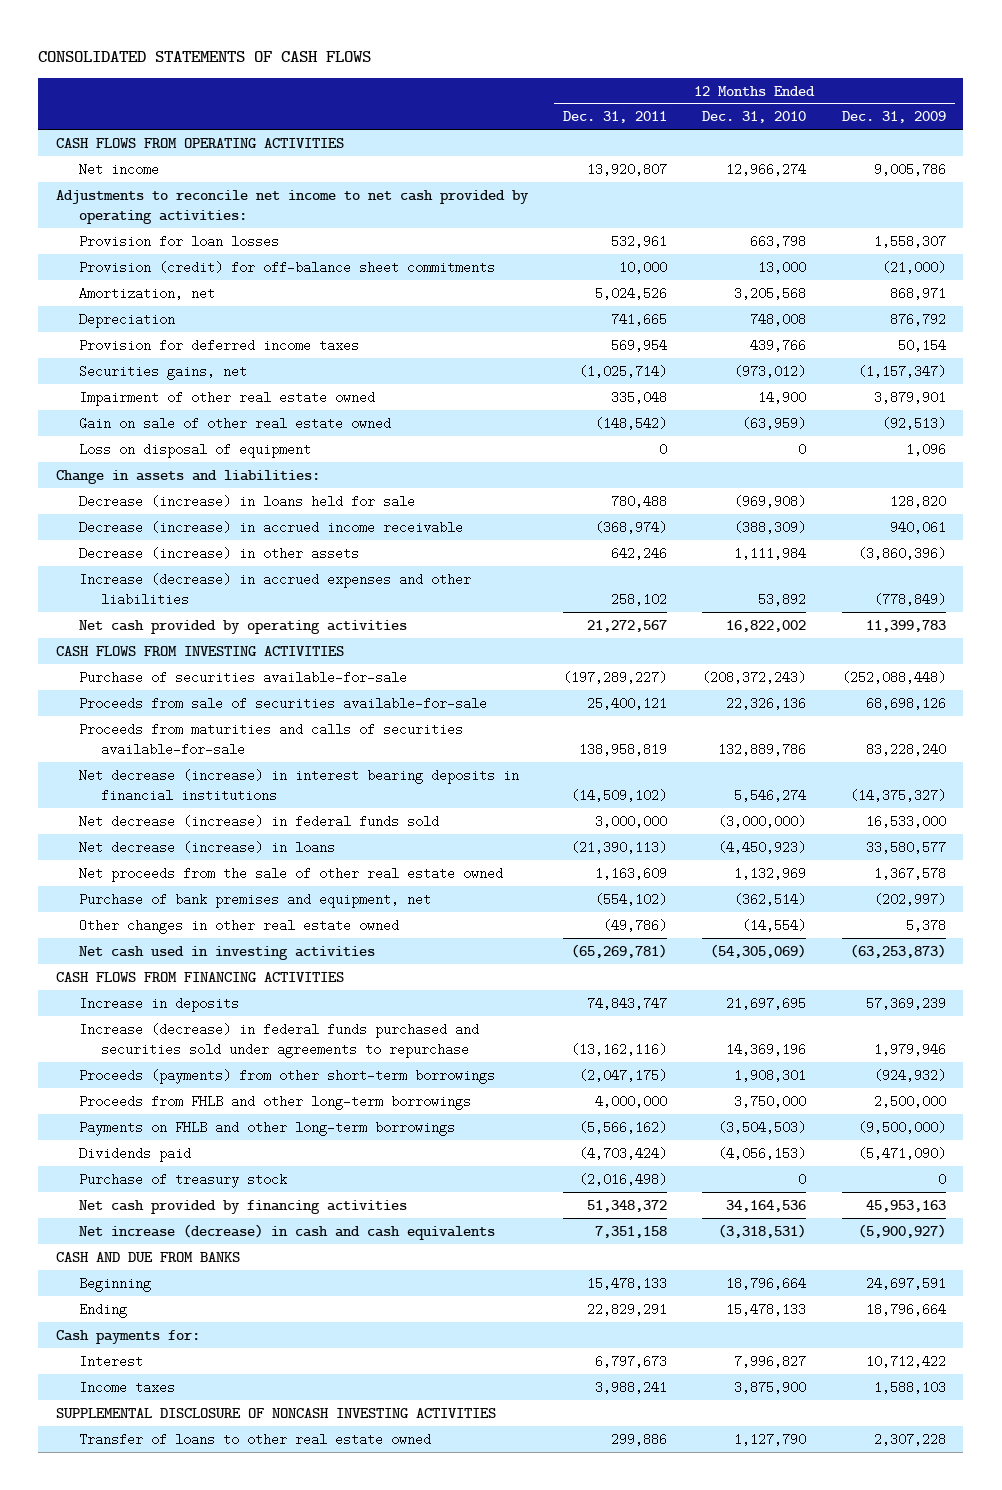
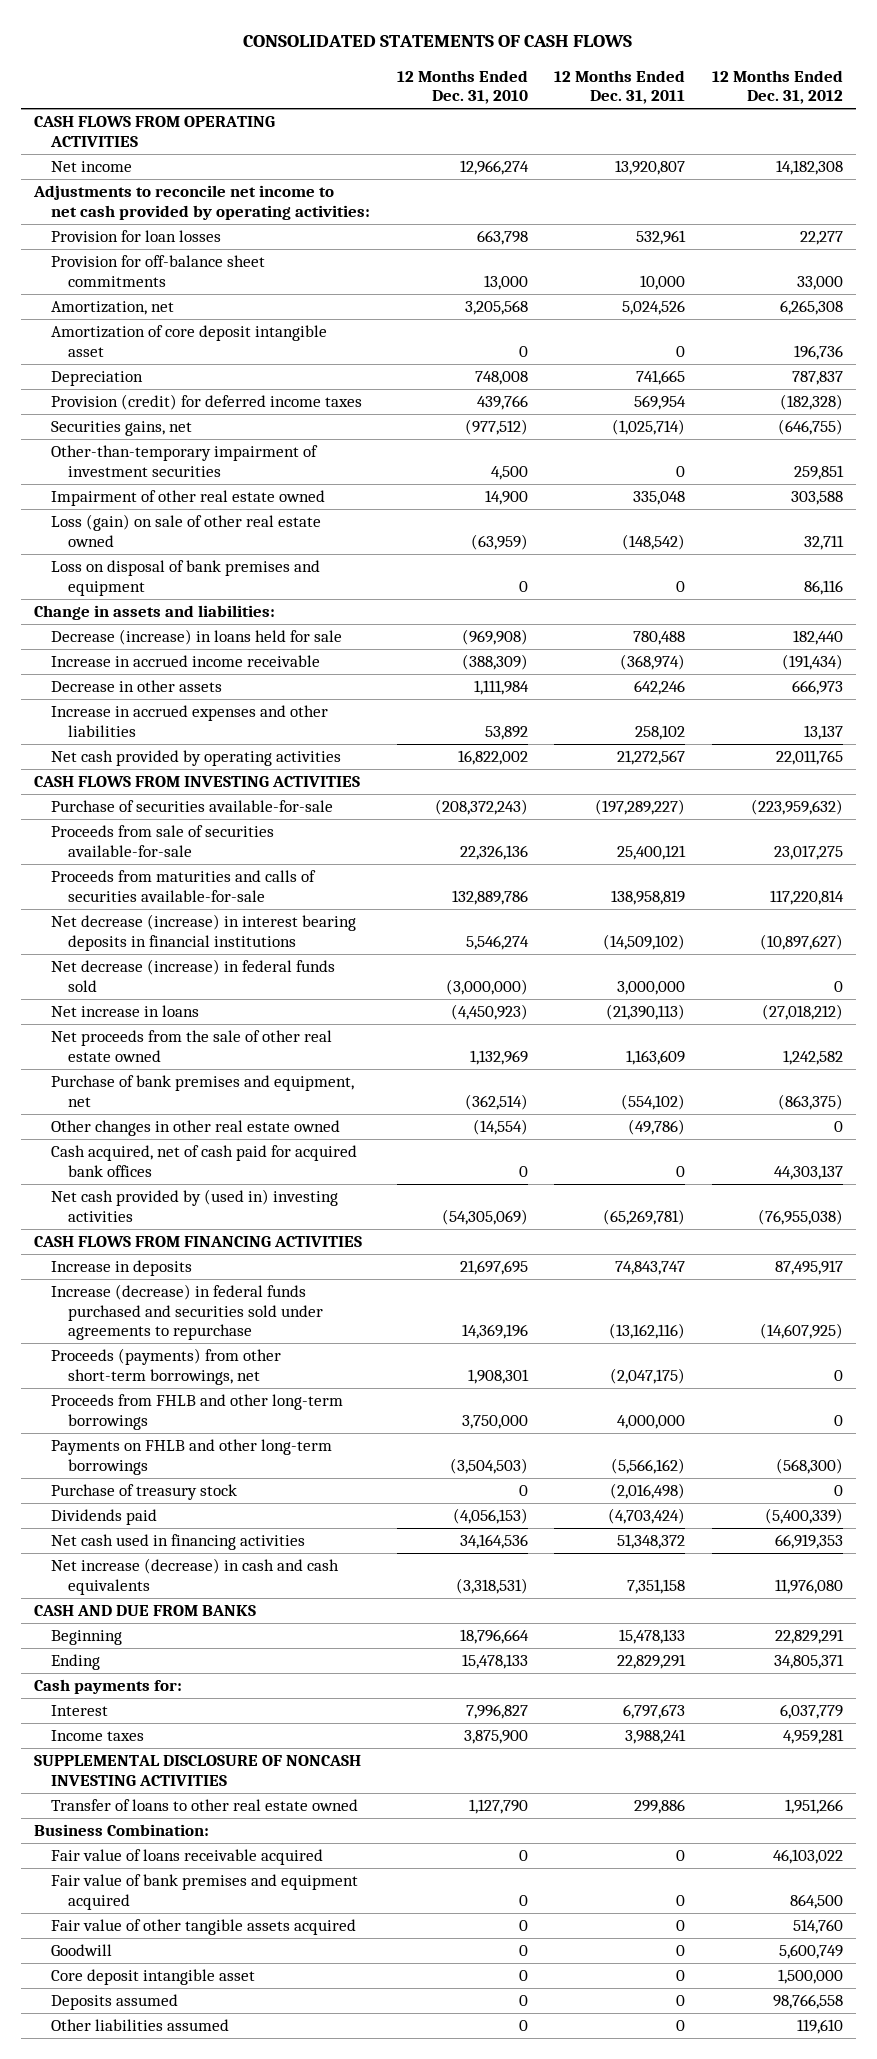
- | 12 Months Ended Dec. 31, 2011 | 12 Months Ended Dec. 31, 2010 | 12 Months Ended Dec. 31, 2009
+ | 12 Months Ended Dec. 31, 2010 | 12 Months Ended Dec. 31, 2011 | 12 Months Ended Dec. 31, 2012
- Provision (credit) for off-balance sheet commitments | 10,000 | 13,000 | (21,000)
+ Provision for off-balance sheet commitments | 13,000 | 10,000 | 33,000
+ Amortization of core deposit intangible asset | 0 | 0 | 196,736
- Provision for deferred income taxes | 569,954 | 439,766 | 50,154
- Securities gains, net | (1,025,714) | (973,012) | (1,157,347)
+ Provision (credit) for deferred income taxes | 439,766 | 569,954 | (182,328)
+ Securities gains, net | (977,512) | (1,025,714) | (646,755)
+ Other-than-temporary impairment of investment securities | 4,500 | 0 | 259,851
- Gain on sale of other real estate owned | (148,542) | (63,959) | (92,513)
- Loss on disposal of equipment | 0 | 0 | 1,096
+ Loss (gain) on sale of other real estate owned | (63,959) | (148,542) | 32,711
+ Loss on disposal of bank premises and equipment | 0 | 0 | 86,116
- Decrease (increase) in accrued income receivable | (368,974) | (388,309) | 940,061
- Decrease (increase) in other assets | 642,246 | 1,111,984 | (3,860,396)
- Increase (decrease) in accrued expenses and other liabilities | 258,102 | 53,892 | (778,849)
+ Increase in accrued income receivable | (388,309) | (368,974) | (191,434)
+ Decrease in other assets | 1,111,984 | 642,246 | 666,973
+ Increase in accrued expenses and other liabilities | 53,892 | 258,102 | 13,137
- Net decrease (increase) in loans | (21,390,113) | (4,450,923) | 33,580,577
+ Net increase in loans | (4,450,923) | (21,390,113) | (27,018,212)
- Net cash used in investing activities | (65,269,781) | (54,305,069) | (63,253,873)
+ Cash acquired, net of cash paid for acquired bank offices | 0 | 0 | 44,303,137
+ Net cash provided by (used in) investing activities | (54,305,069) | (65,269,781) | (76,955,038)
- Proceeds (payments) from other short-term borrowings | (2,047,175) | 1,908,301 | (924,932)
+ Proceeds (payments) from other short-term borrowings, net | 1,908,301 | (2,047,175) | 0
- Net cash provided by financing activities | 51,348,372 | 34,164,536 | 45,953,163
moved down: Dividends paid | (4,056,153) | (4,703,424) | (5,400,339)
+ Net cash used in financing activities | 34,164,536 | 51,348,372 | 66,919,353
+ Business Combination:
+ Fair value of loans receivable acquired | 0 | 0 | 46,103,022
+ Fair value of bank premises and equipment acquired | 0 | 0 | 864,500
+ Fair value of other tangible assets acquired | 0 | 0 | 514,760
+ Goodwill | 0 | 0 | 5,600,749
+ Core deposit intangible asset | 0 | 0 | 1,500,000
+ Deposits assumed | 0 | 0 | 98,766,558
+ Other liabilities assumed | 0 | 0 | 119,610

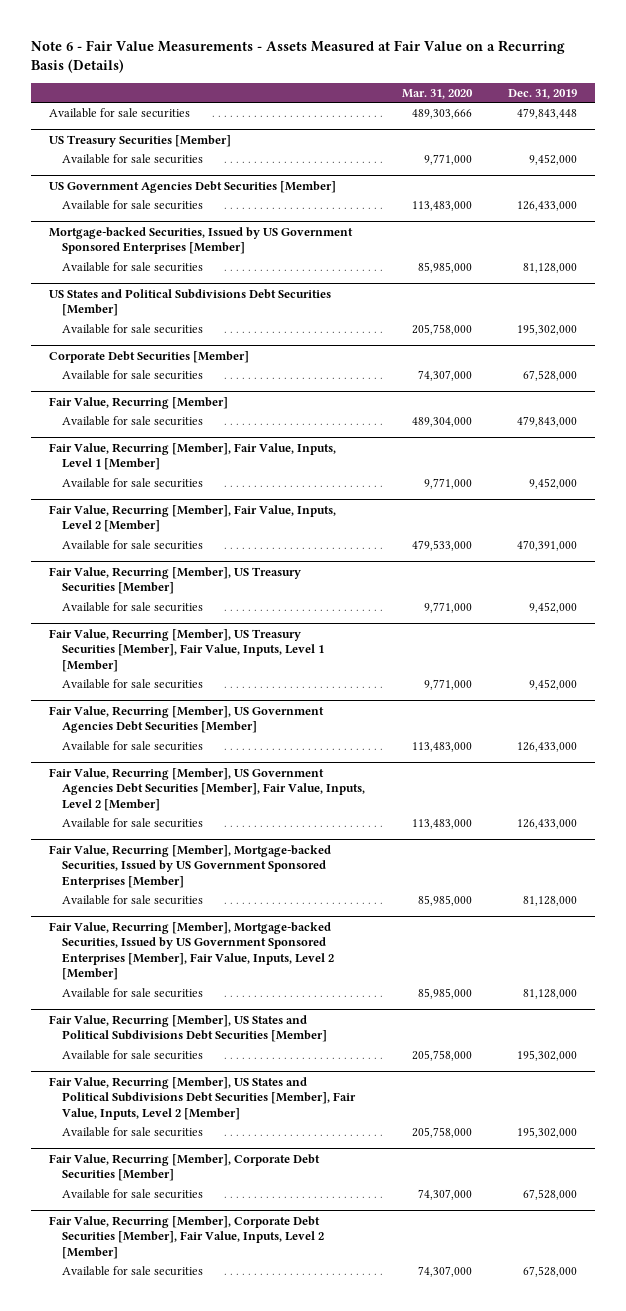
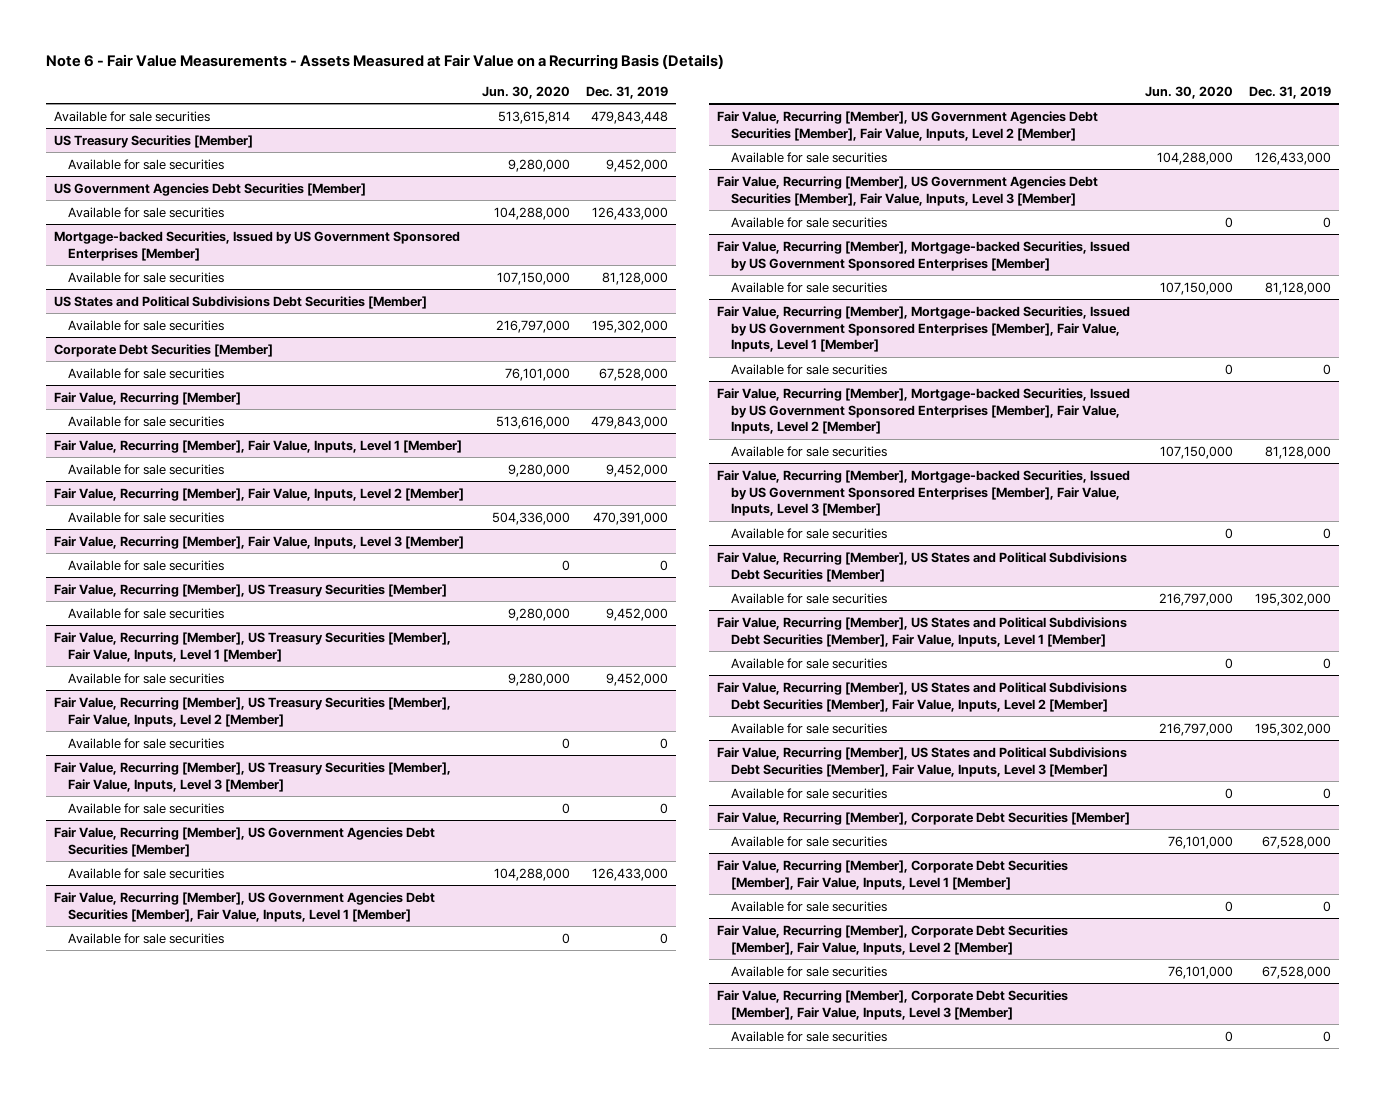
- | Mar. 31, 2020 | Dec. 31, 2019
+ | Jun. 30, 2020 | Dec. 31, 2019
+ Fair Value, Recurring [Member], Fair Value, Inputs, Level 3 [Member]
+ Available for sale securities | 0 | 0
+ Fair Value, Recurring [Member], US Treasury Securities [Member], Fair Value, Inputs, Level 2 [Member]
+ Available for sale securities | 0 | 0
+ Fair Value, Recurring [Member], US Treasury Securities [Member], Fair Value, Inputs, Level 3 [Member]
+ Available for sale securities | 0 | 0
+ Fair Value, Recurring [Member], US Government Agencies Debt Securities [Member], Fair Value, Inputs, Level 1 [Member]
+ Available for sale securities | 0 | 0
+ Fair Value, Recurring [Member], US Government Agencies Debt Securities [Member], Fair Value, Inputs, Level 3 [Member]
+ Available for sale securities | 0 | 0
+ Fair Value, Recurring [Member], Mortgage-backed Securities, Issued by US Government Sponsored Enterprises [Member], Fair Value, Inputs, Level 1 [Member]
+ Available for sale securities | 0 | 0
+ Fair Value, Recurring [Member], Mortgage-backed Securities, Issued by US Government Sponsored Enterprises [Member], Fair Value, Inputs, Level 3 [Member]
+ Available for sale securities | 0 | 0
+ Fair Value, Recurring [Member], US States and Political Subdivisions Debt Securities [Member], Fair Value, Inputs, Level 1 [Member]
+ Available for sale securities | 0 | 0
+ Fair Value, Recurring [Member], US States and Political Subdivisions Debt Securities [Member], Fair Value, Inputs, Level 3 [Member]
+ Available for sale securities | 0 | 0
+ Fair Value, Recurring [Member], Corporate Debt Securities [Member], Fair Value, Inputs, Level 1 [Member]
+ Available for sale securities | 0 | 0
+ Fair Value, Recurring [Member], Corporate Debt Securities [Member], Fair Value, Inputs, Level 3 [Member]
+ Available for sale securities | 0 | 0

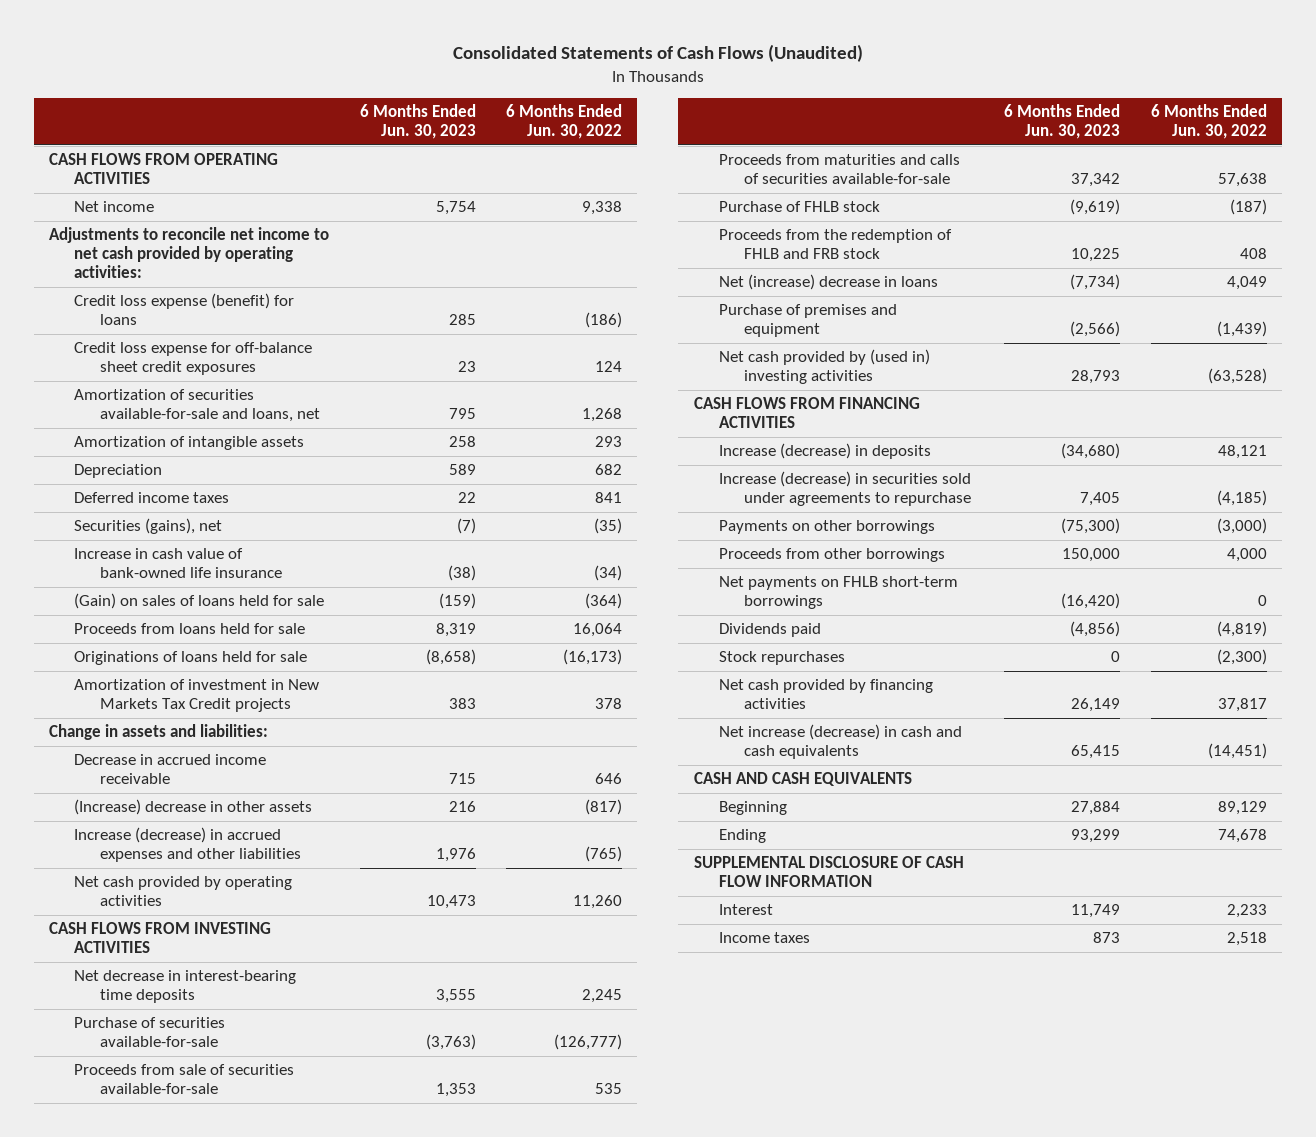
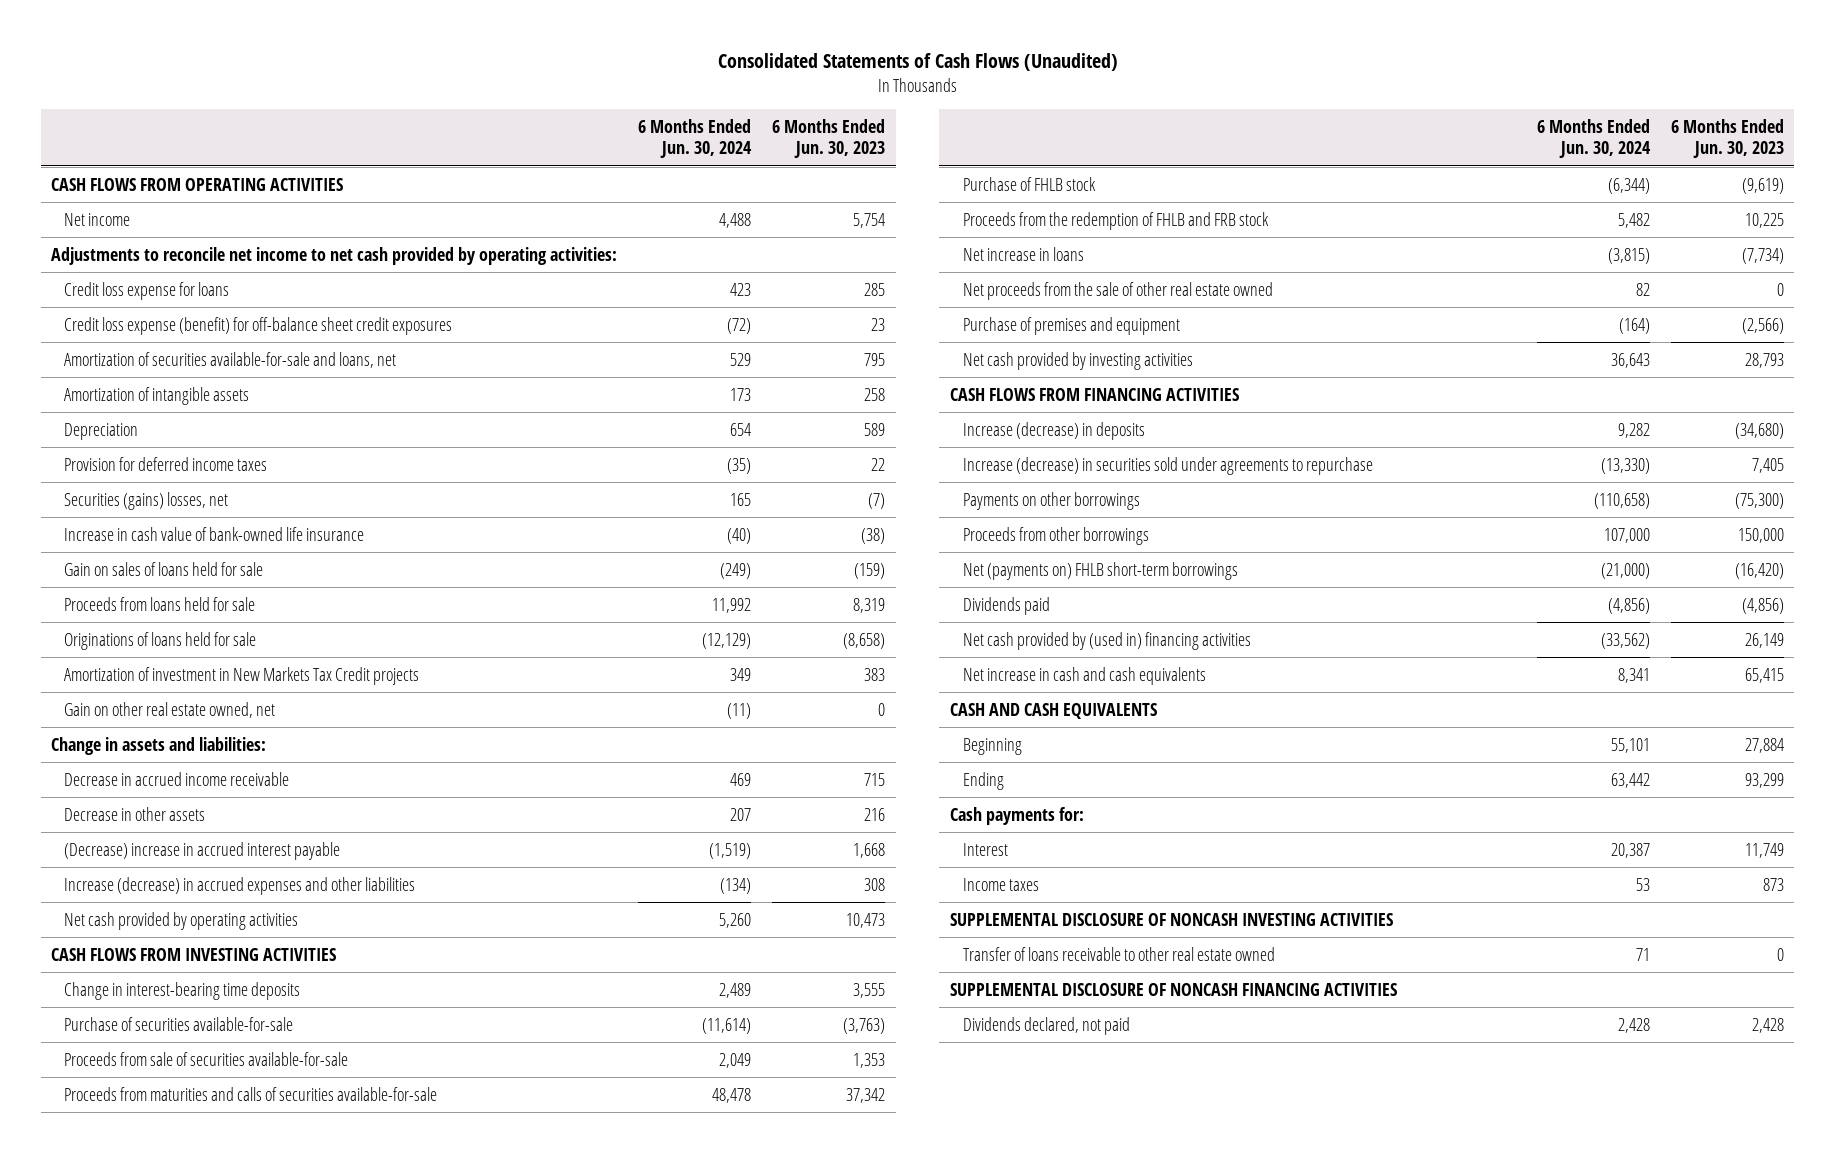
- | 6 Months Ended Jun. 30, 2023 | 6 Months Ended Jun. 30, 2022
+ | 6 Months Ended Jun. 30, 2024 | 6 Months Ended Jun. 30, 2023
- Credit loss expense (benefit) for loans | 285 | (186)
- Credit loss expense for off-balance sheet credit exposures | 23 | 124
+ Credit loss expense for loans | 423 | 285
+ Credit loss expense (benefit) for off-balance sheet credit exposures | (72) | 23
- Deferred income taxes | 22 | 841
- Securities (gains), net | (7) | (35)
+ Provision for deferred income taxes | (35) | 22
+ Securities (gains) losses, net | 165 | (7)
- (Gain) on sales of loans held for sale | (159) | (364)
+ Gain on sales of loans held for sale | (249) | (159)
+ Gain on other real estate owned, net | (11) | 0
- (Increase) decrease in other assets | 216 | (817)
- Increase (decrease) in accrued expenses and other liabilities | 1,976 | (765)
+ Decrease in other assets | 207 | 216
+ (Decrease) increase in accrued interest payable | (1,519) | 1,668
+ Increase (decrease) in accrued expenses and other liabilities | (134) | 308
- Net decrease in interest-bearing time deposits | 3,555 | 2,245
+ Change in interest-bearing time deposits | 2,489 | 3,555
- Net (increase) decrease in loans | (7,734) | 4,049
+ Net increase in loans | (3,815) | (7,734)
+ Net proceeds from the sale of other real estate owned | 82 | 0
- Net cash provided by (used in) investing activities | 28,793 | (63,528)
+ Net cash provided by investing activities | 36,643 | 28,793
- Net payments on FHLB short-term borrowings | (16,420) | 0
+ Net (payments on) FHLB short-term borrowings | (21,000) | (16,420)
- Stock repurchases | 0 | (2,300)
- Net cash provided by financing activities | 26,149 | 37,817
- Net increase (decrease) in cash and cash equivalents | 65,415 | (14,451)
+ Net cash provided by (used in) financing activities | (33,562) | 26,149
+ Net increase in cash and cash equivalents | 8,341 | 65,415
- SUPPLEMENTAL DISCLOSURE OF CASH FLOW INFORMATION
+ Cash payments for:
+ SUPPLEMENTAL DISCLOSURE OF NONCASH INVESTING ACTIVITIES
+ Transfer of loans receivable to other real estate owned | 71 | 0
+ SUPPLEMENTAL DISCLOSURE OF NONCASH FINANCING ACTIVITIES
+ Dividends declared, not paid | 2,428 | 2,428

